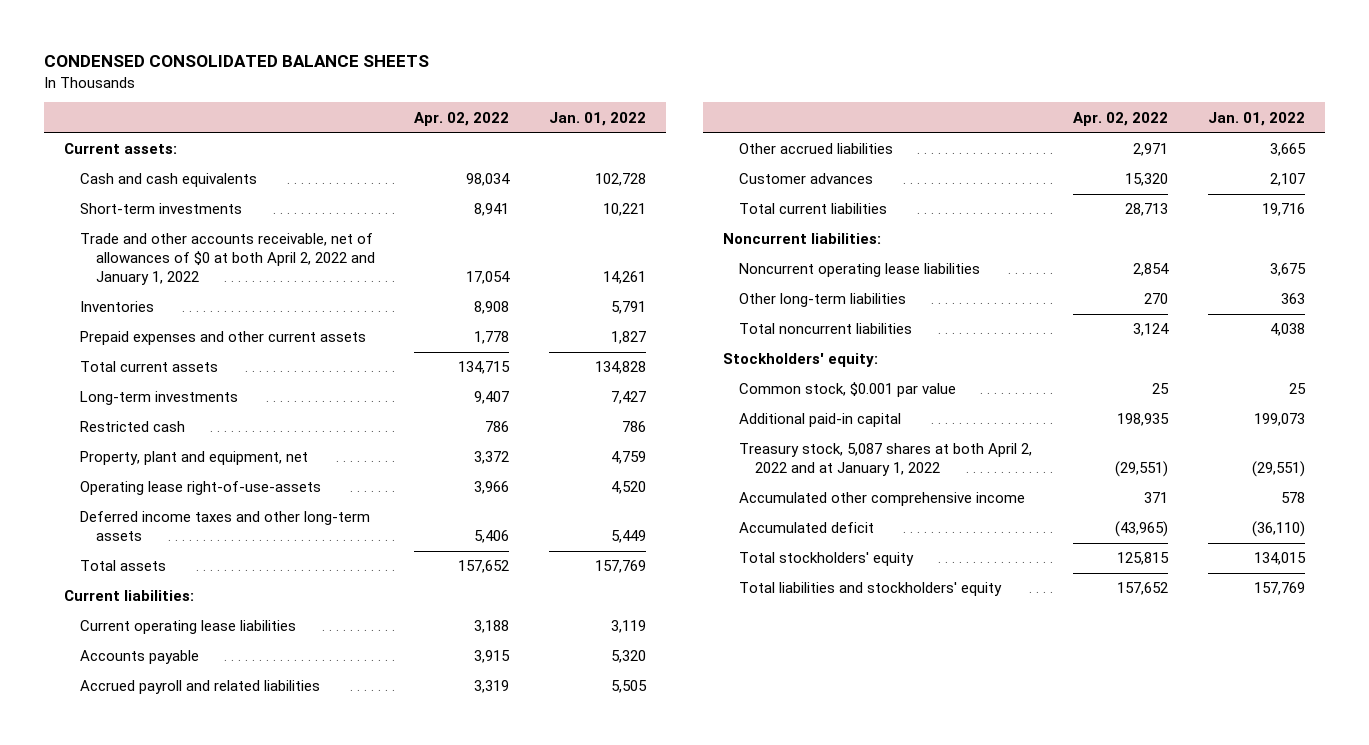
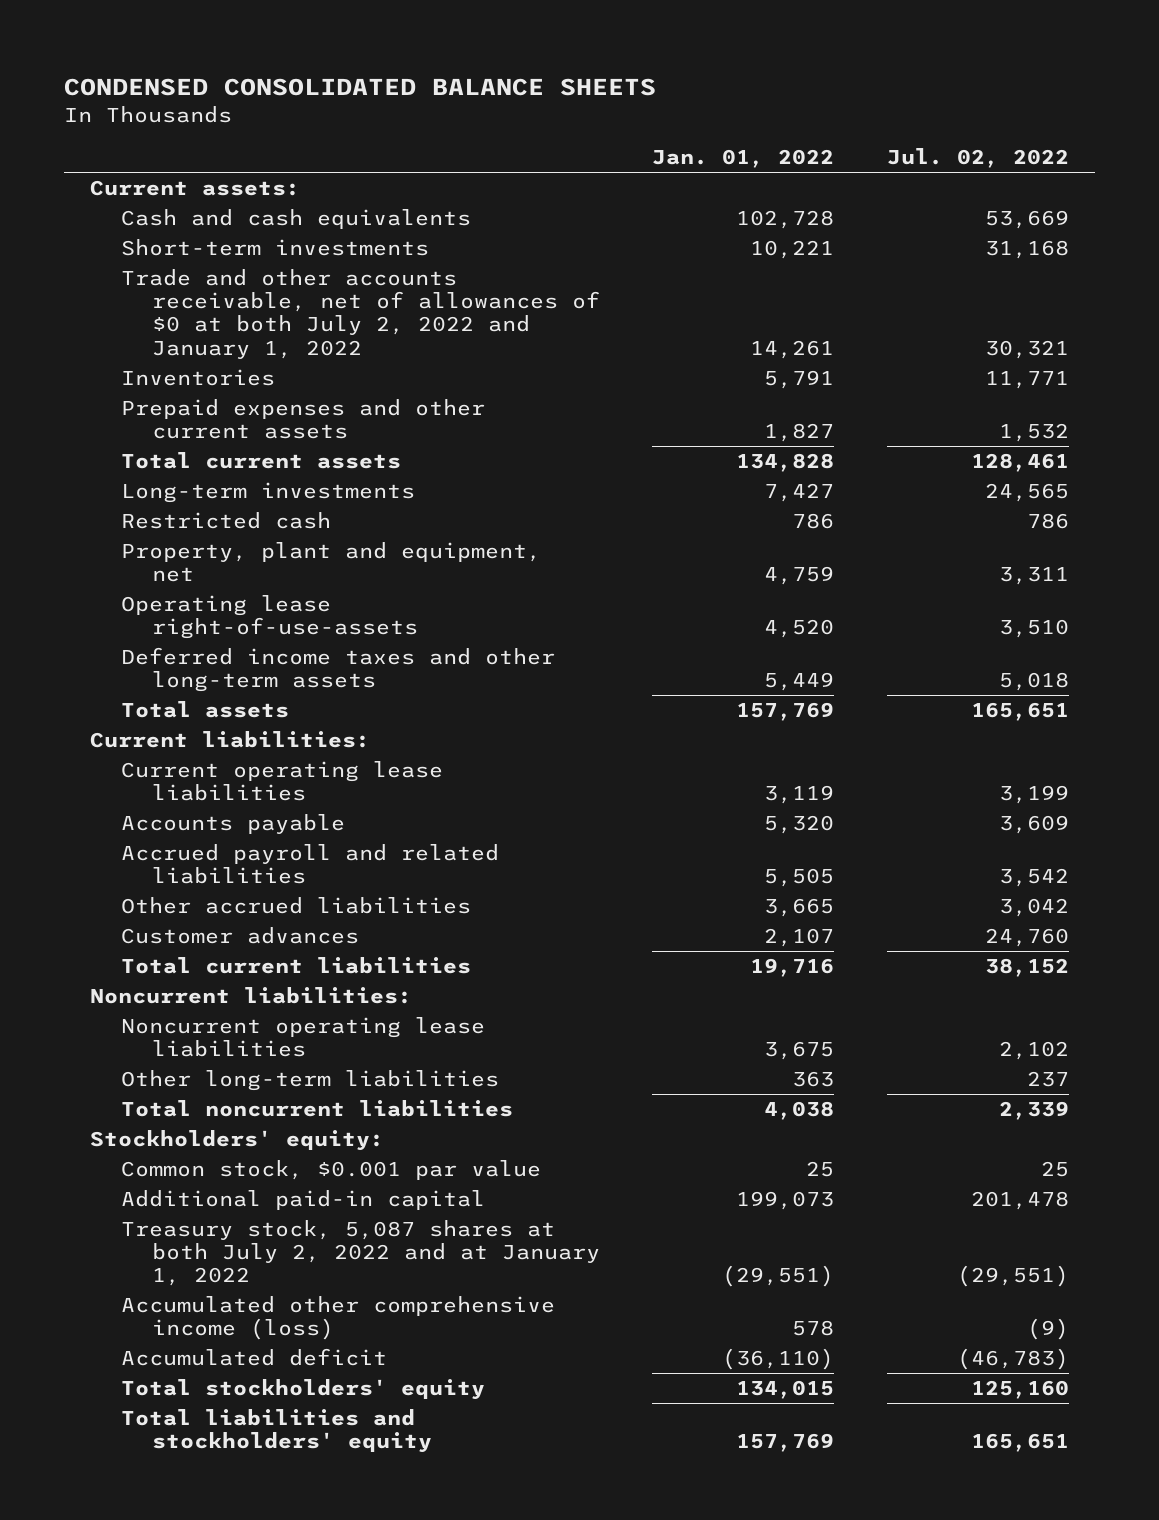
- | Apr. 02, 2022 | Jan. 01, 2022
+ | Jan. 01, 2022 | Jul. 02, 2022
- Trade and other accounts receivable, net of allowances of $0 at both April 2, 2022 and January 1, 2022 | 17,054 | 14,261
+ Trade and other accounts receivable, net of allowances of $0 at both July 2, 2022 and January 1, 2022 | 14,261 | 30,321
- Treasury stock, 5,087 shares at both April 2, 2022 and at January 1, 2022 | (29,551) | (29,551)
- Accumulated other comprehensive income | 371 | 578
+ Treasury stock, 5,087 shares at both July 2, 2022 and at January 1, 2022 | (29,551) | (29,551)
+ Accumulated other comprehensive income (loss) | 578 | (9)

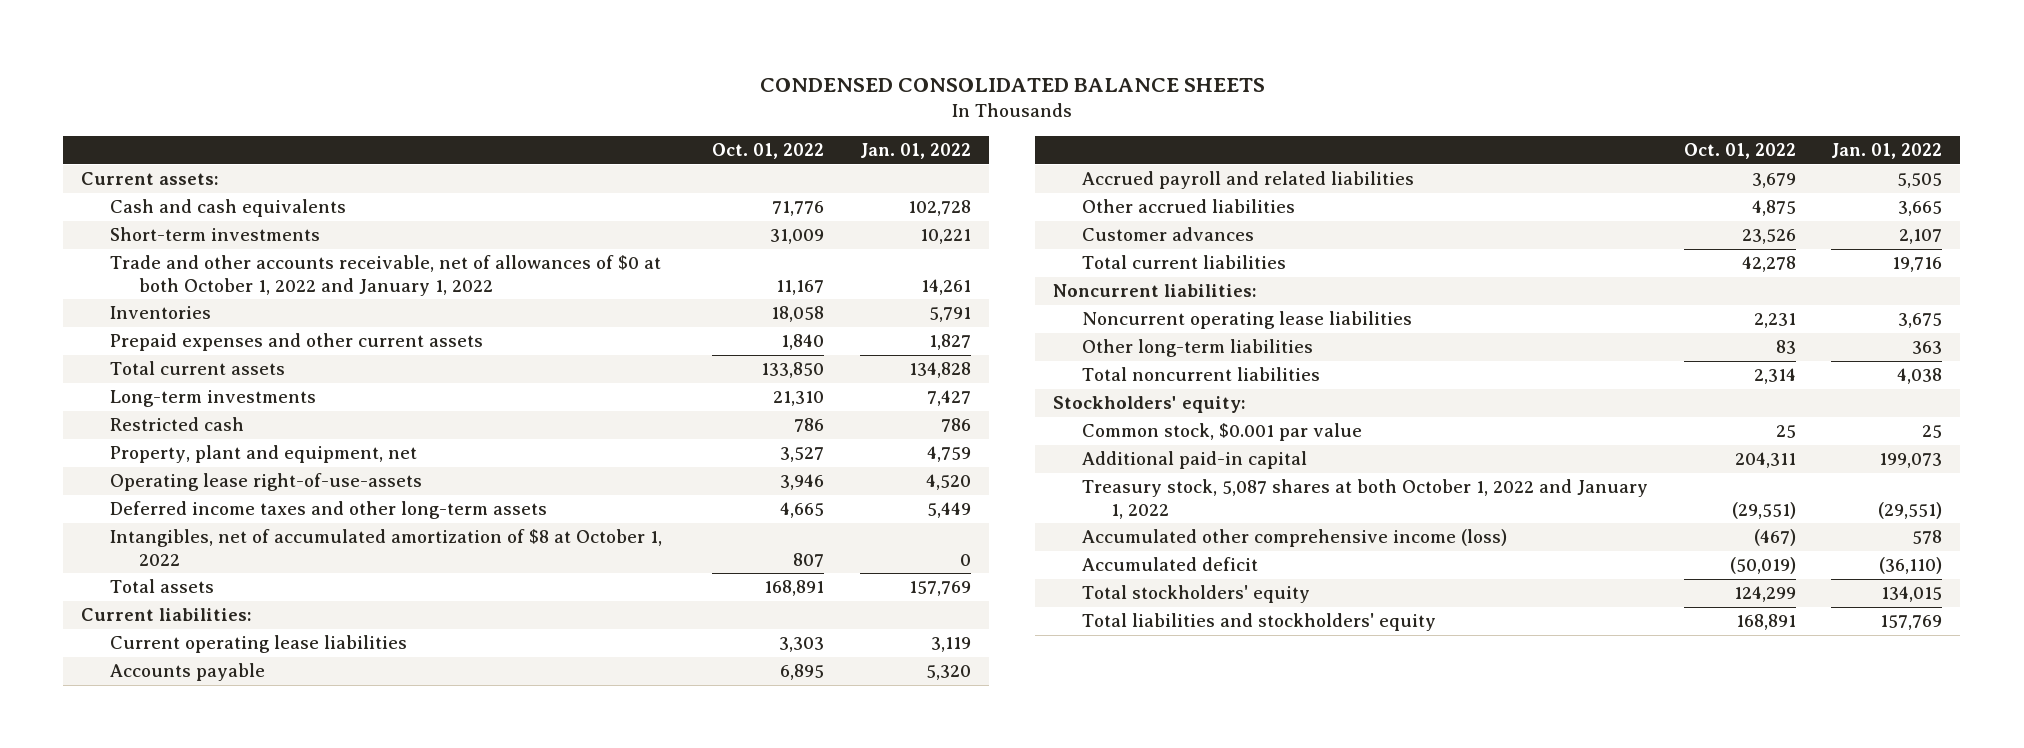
- | Jan. 01, 2022 | Jul. 02, 2022
+ | Oct. 01, 2022 | Jan. 01, 2022
- Trade and other accounts receivable, net of allowances of $0 at both July 2, 2022 and January 1, 2022 | 14,261 | 30,321
+ Trade and other accounts receivable, net of allowances of $0 at both October 1, 2022 and January 1, 2022 | 11,167 | 14,261
+ Intangibles, net of accumulated amortization of $8 at October 1, 2022 | 807 | 0
- Treasury stock, 5,087 shares at both July 2, 2022 and at January 1, 2022 | (29,551) | (29,551)
+ Treasury stock, 5,087 shares at both October 1, 2022 and January 1, 2022 | (29,551) | (29,551)

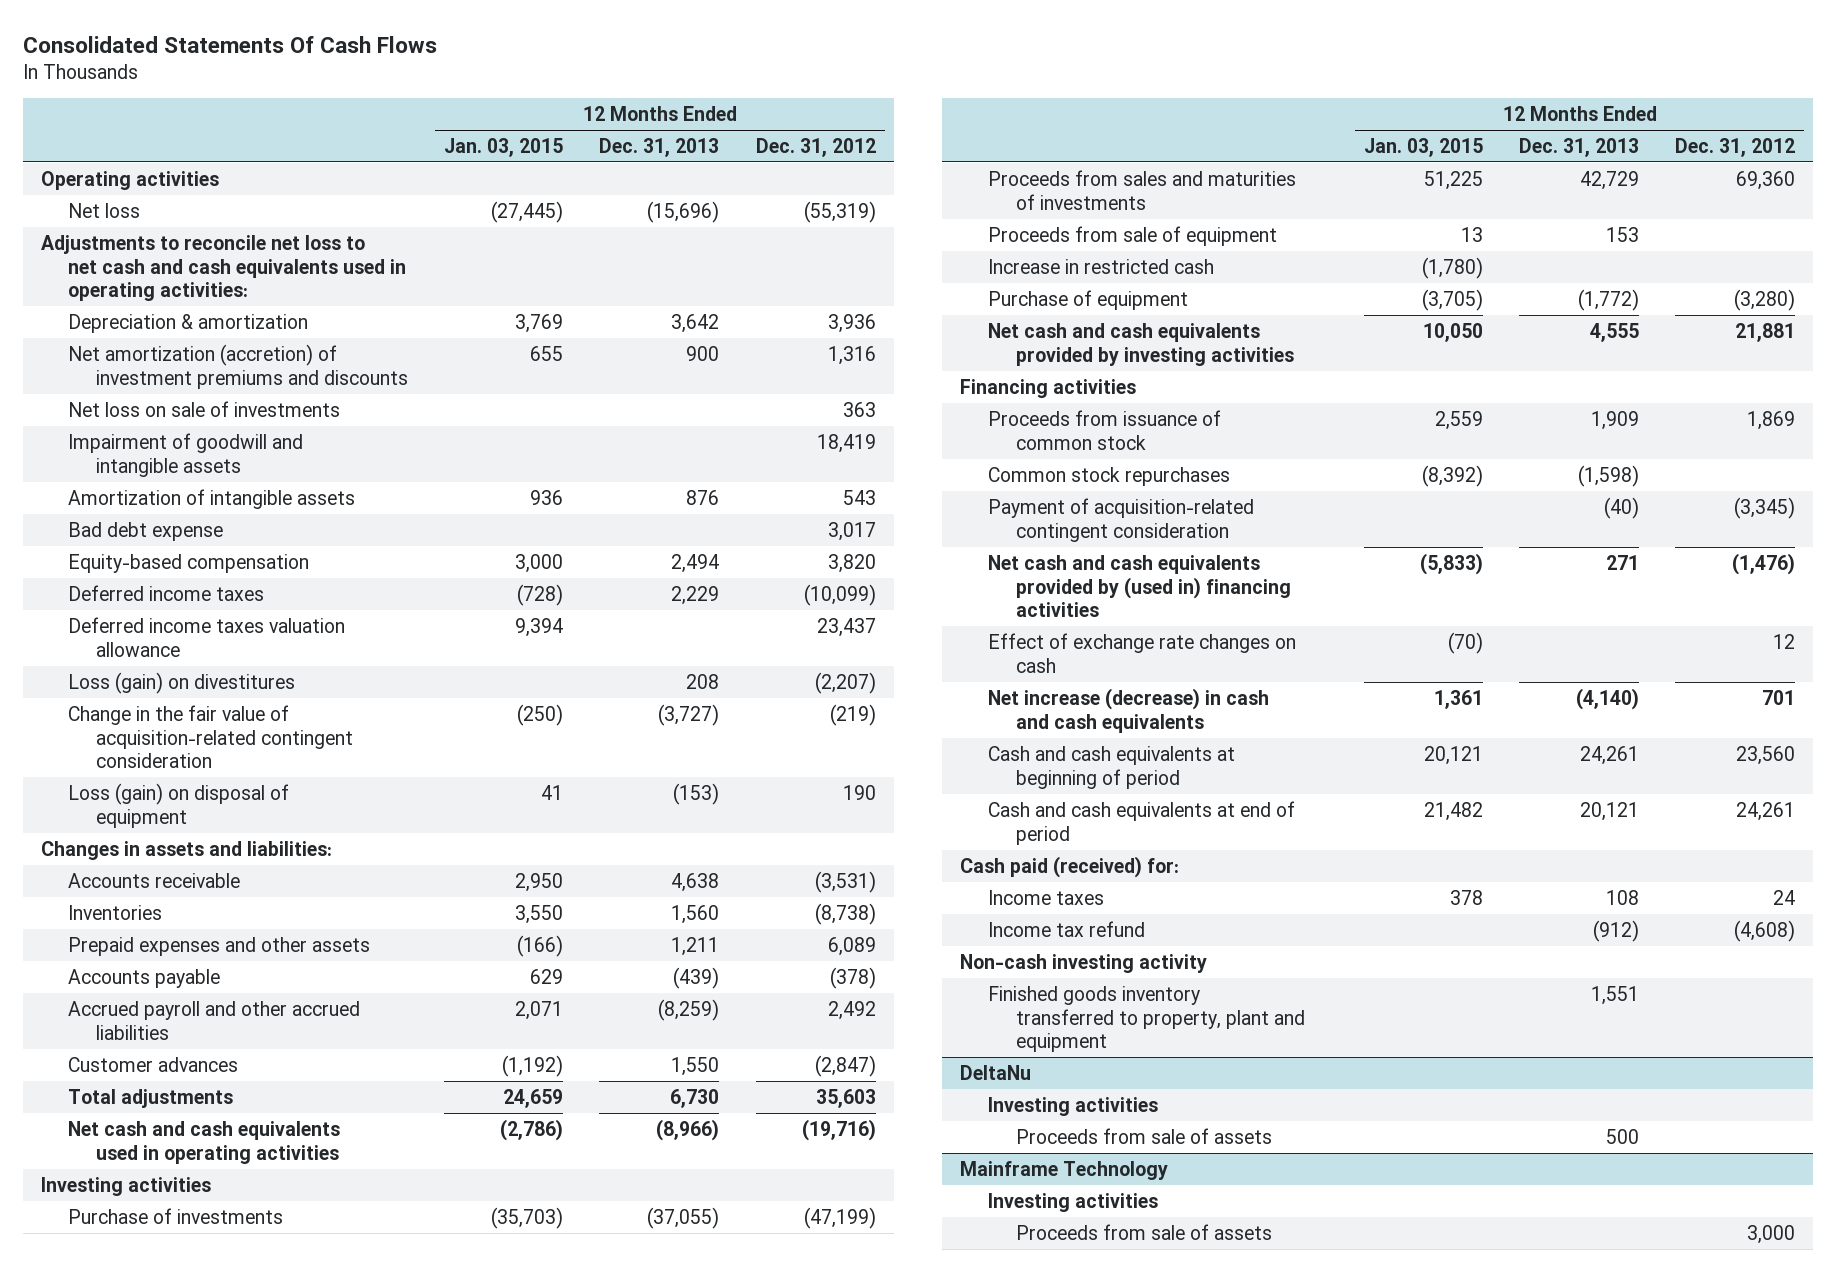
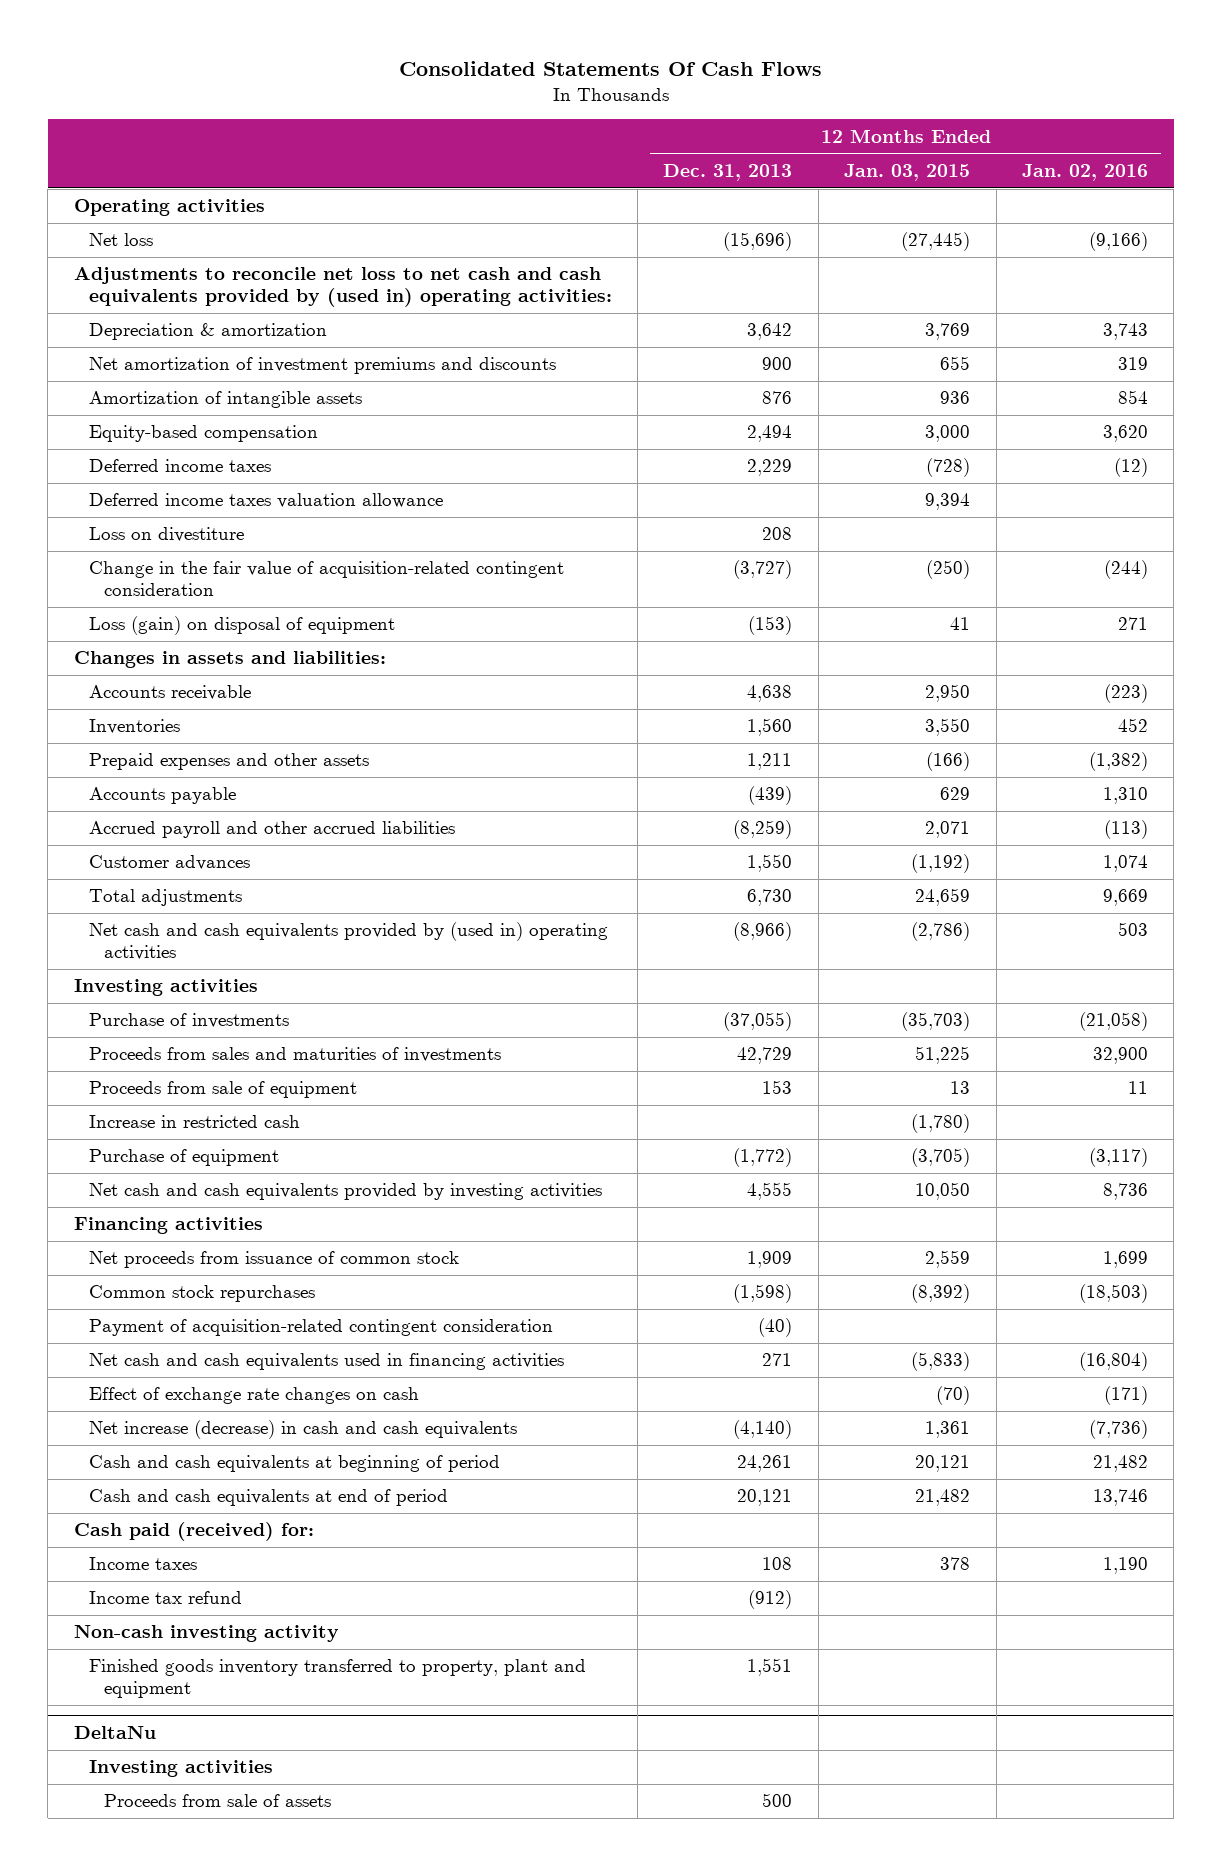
- | 12 Months Ended Jan. 03, 2015 | 12 Months Ended Dec. 31, 2013 | 12 Months Ended Dec. 31, 2012
+ | 12 Months Ended Dec. 31, 2013 | 12 Months Ended Jan. 03, 2015 | 12 Months Ended Jan. 02, 2016
- Adjustments to reconcile net loss to net cash and cash equivalents used in operating activities:
+ Adjustments to reconcile net loss to net cash and cash equivalents provided by (used in) operating activities:
- Net amortization (accretion) of investment premiums and discounts | 655 | 900 | 1,316
- Net loss on sale of investments | | | 363
- Impairment of goodwill and intangible assets | | | 18,419
+ Net amortization of investment premiums and discounts | 900 | 655 | 319
- Bad debt expense | | | 3,017
- Loss (gain) on divestitures | | 208 | (2,207)
+ Loss on divestiture | 208 | |
- Net cash and cash equivalents used in operating activities | (2,786) | (8,966) | (19,716)
+ Net cash and cash equivalents provided by (used in) operating activities | (8,966) | (2,786) | 503
- Proceeds from issuance of common stock | 2,559 | 1,909 | 1,869
+ Net proceeds from issuance of common stock | 1,909 | 2,559 | 1,699
- Net cash and cash equivalents provided by (used in) financing activities | (5,833) | 271 | (1,476)
+ Net cash and cash equivalents used in financing activities | 271 | (5,833) | (16,804)
- Mainframe Technology
- Investing activities
- Proceeds from sale of assets | | | 3,000

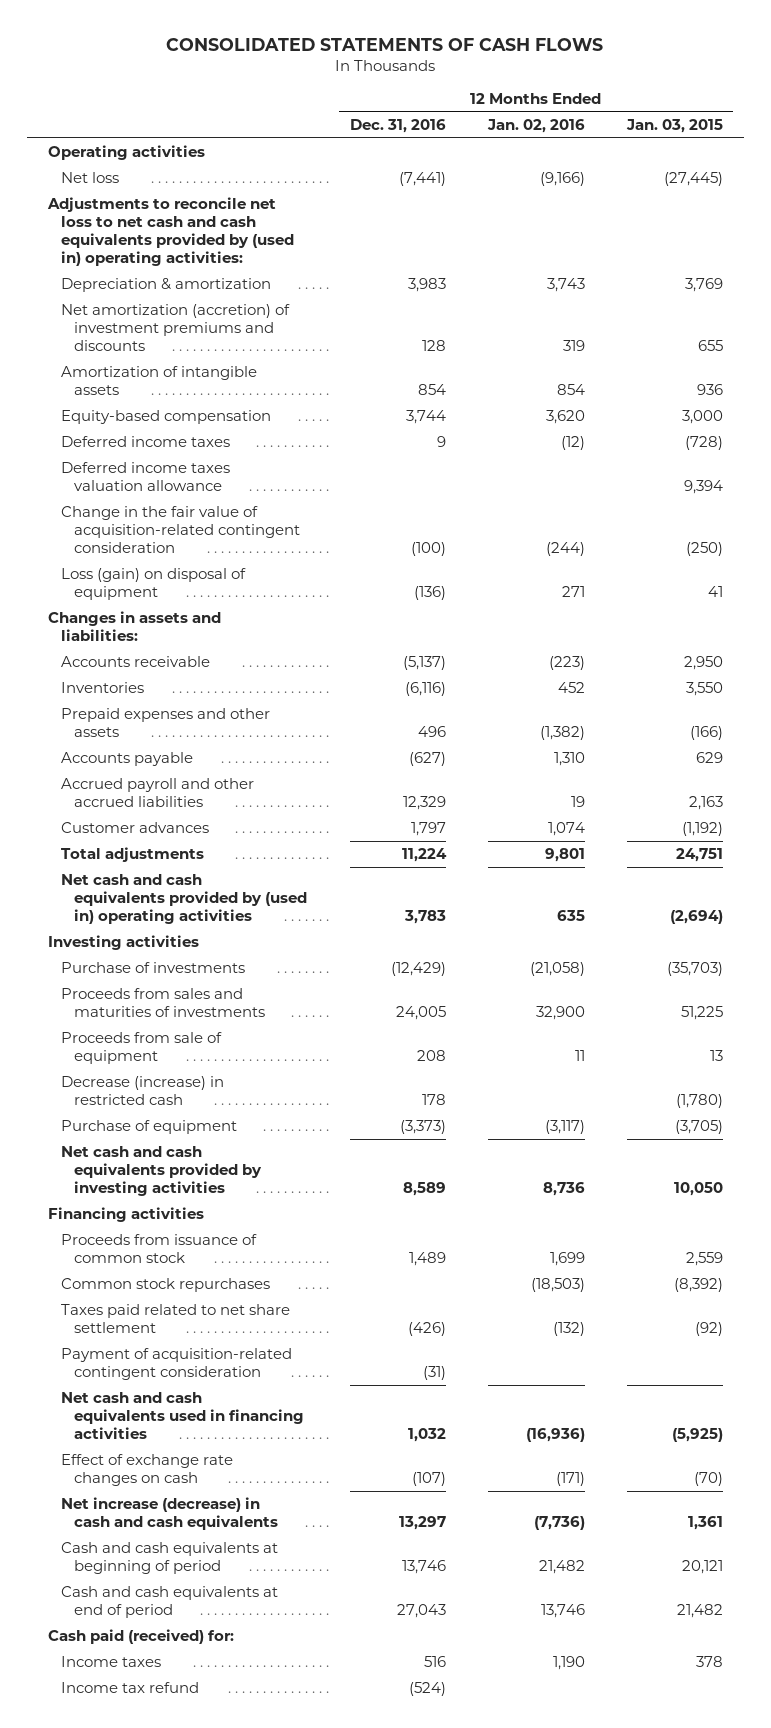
- Consolidated Statements Of Cash Flows
+ CONSOLIDATED STATEMENTS OF CASH FLOWS
- | 12 Months Ended Dec. 31, 2013 | 12 Months Ended Jan. 03, 2015 | 12 Months Ended Jan. 02, 2016
+ | 12 Months Ended Dec. 31, 2016 | 12 Months Ended Jan. 02, 2016 | 12 Months Ended Jan. 03, 2015
- Net amortization of investment premiums and discounts | 900 | 655 | 319
+ Net amortization (accretion) of investment premiums and discounts | 128 | 319 | 655
- Loss on divestiture | 208 | |
- Accrued payroll and other accrued liabilities | (8,259) | 2,071 | (113)
+ Accrued payroll and other accrued liabilities | 12,329 | 19 | 2,163
- Total adjustments | 6,730 | 24,659 | 9,669
- Net cash and cash equivalents provided by (used in) operating activities | (8,966) | (2,786) | 503
+ Total adjustments | 11,224 | 9,801 | 24,751
+ Net cash and cash equivalents provided by (used in) operating activities | 3,783 | 635 | (2,694)
- Increase in restricted cash | | (1,780) |
+ Decrease (increase) in restricted cash | 178 | | (1,780)
- Net proceeds from issuance of common stock | 1,909 | 2,559 | 1,699
+ Proceeds from issuance of common stock | 1,489 | 1,699 | 2,559
+ Taxes paid related to net share settlement | (426) | (132) | (92)
- Net cash and cash equivalents used in financing activities | 271 | (5,833) | (16,804)
+ Net cash and cash equivalents used in financing activities | 1,032 | (16,936) | (5,925)
- Non-cash investing activity
- Finished goods inventory transferred to property, plant and equipment | 1,551 | |
- DeltaNu
- Investing activities
- Proceeds from sale of assets | 500 | |

